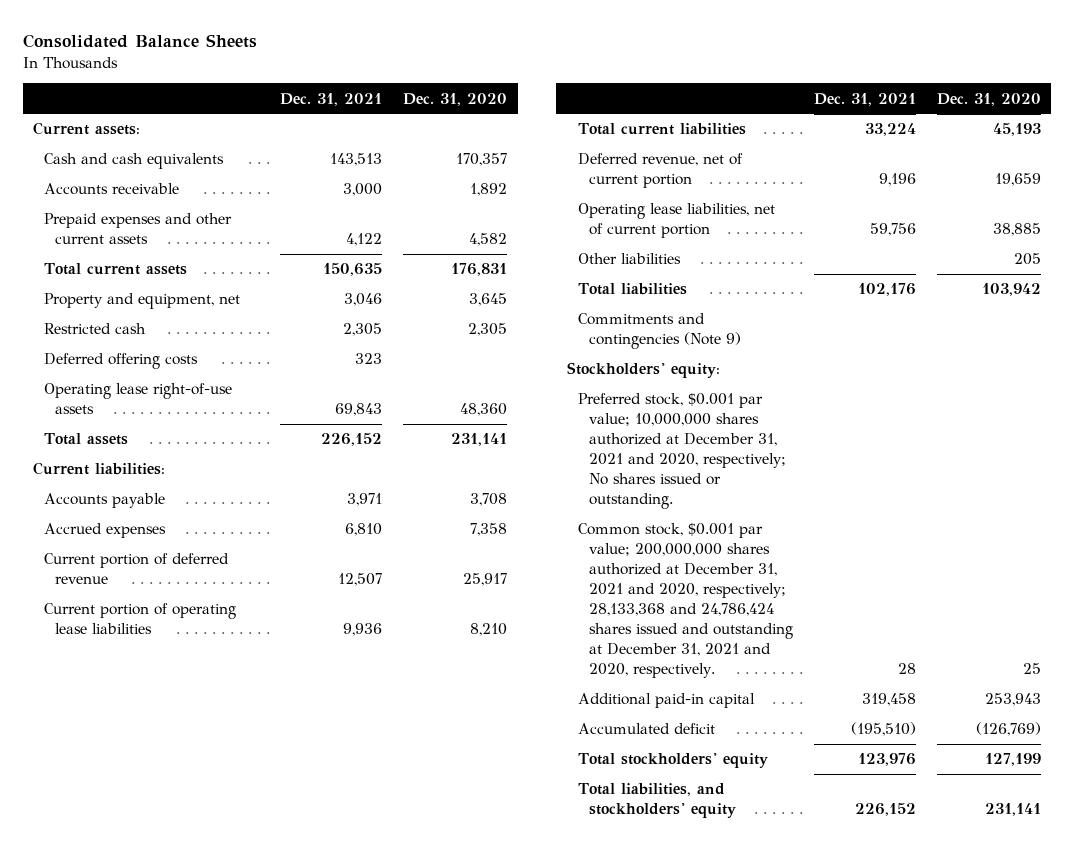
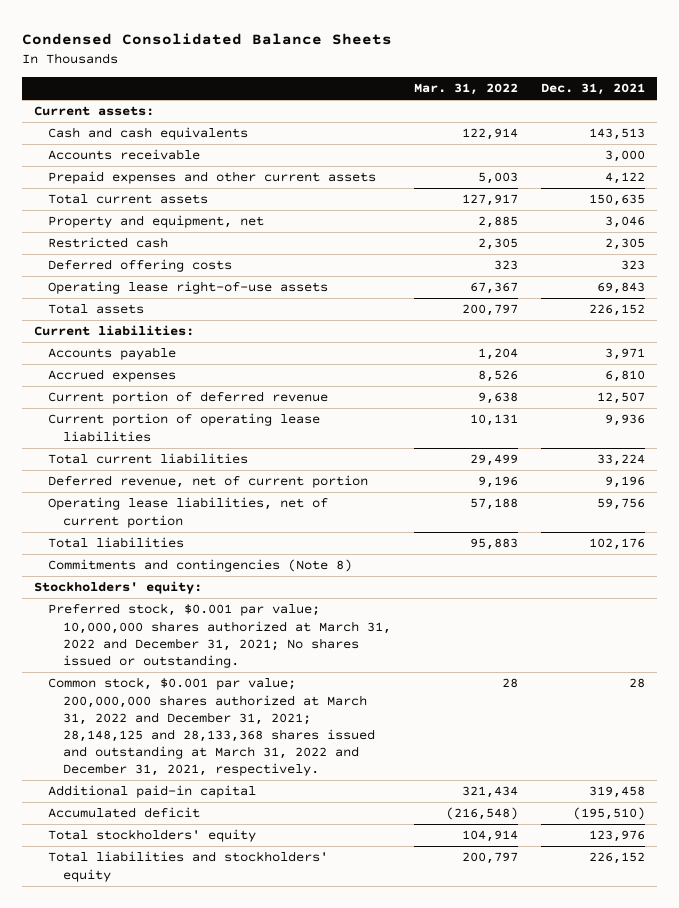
- Consolidated Balance Sheets
+ Condensed Consolidated Balance Sheets
- | Dec. 31, 2021 | Dec. 31, 2020
+ | Mar. 31, 2022 | Dec. 31, 2021
- Other liabilities | | 205
- Commitments and contingencies (Note 9)
+ Commitments and contingencies (Note 8)
- Preferred stock, $0.001 par value; 10,000,000 shares authorized at December 31, 2021 and 2020, respectively; No shares issued or outstanding.
- Common stock, $0.001 par value; 200,000,000 shares authorized at December 31, 2021 and 2020, respectively; 28,133,368 and 24,786,424 shares issued and outstanding at December 31, 2021 and 2020, respectively. | 28 | 25
+ Preferred stock, $0.001 par value; 10,000,000 shares authorized at March 31, 2022 and December 31, 2021; No shares issued or outstanding.
+ Common stock, $0.001 par value; 200,000,000 shares authorized at March 31, 2022 and December 31, 2021; 28,148,125 and 28,133,368 shares issued and outstanding at March 31, 2022 and December 31, 2021, respectively. | 28 | 28
- Total liabilities, and stockholders' equity | 226,152 | 231,141
+ Total liabilities and stockholders' equity | 200,797 | 226,152

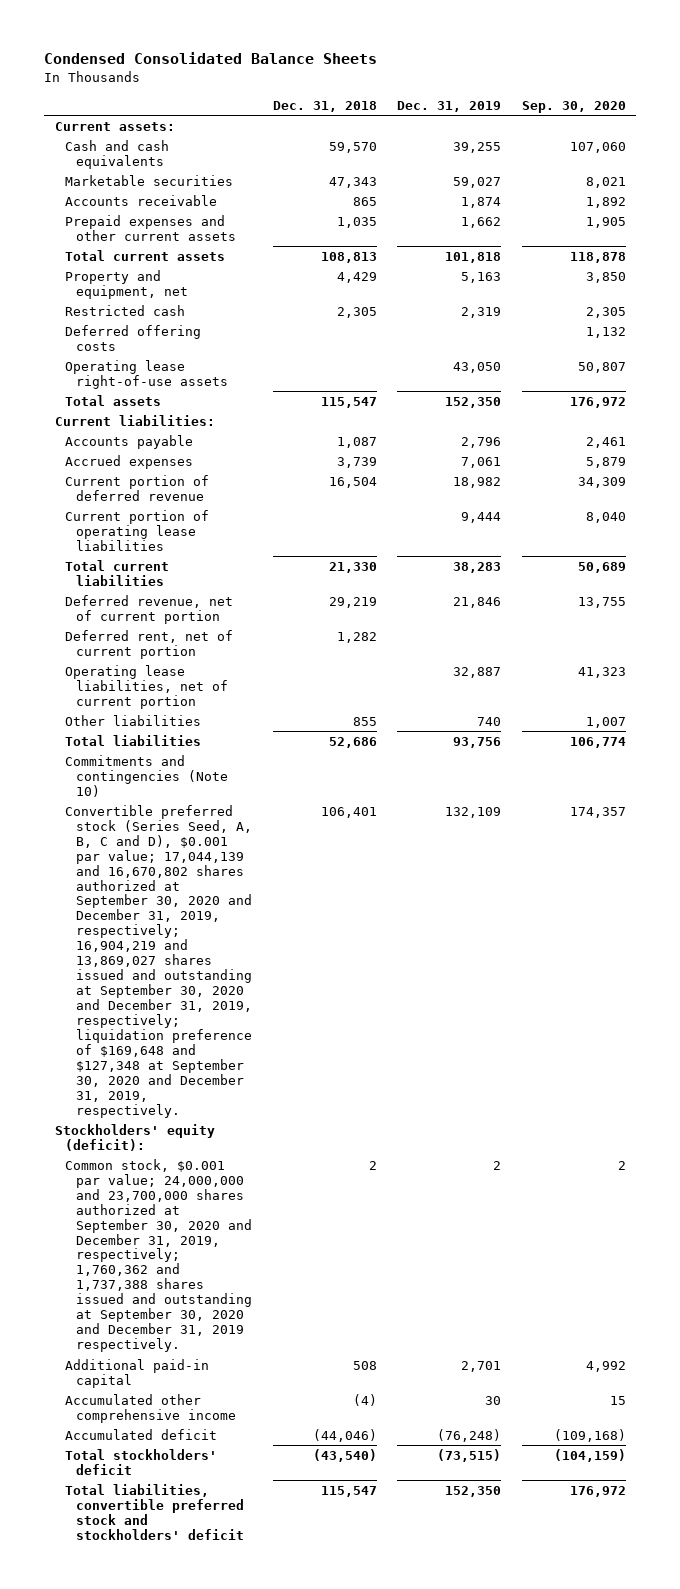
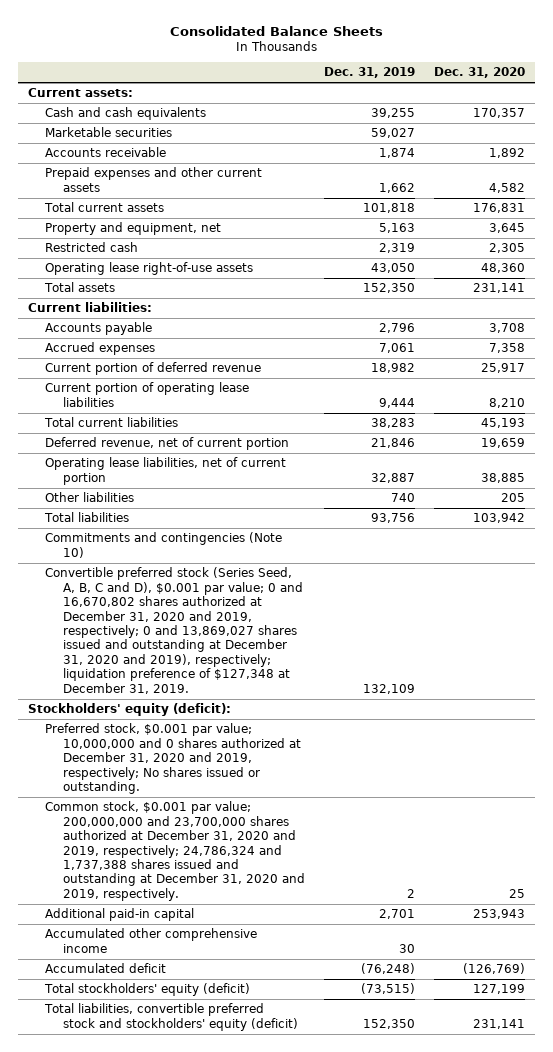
- Condensed Consolidated Balance Sheets
+ Consolidated Balance Sheets
- | Dec. 31, 2018 | Dec. 31, 2019 | Sep. 30, 2020
+ | Dec. 31, 2019 | Dec. 31, 2020
- Deferred offering costs | | | 1,132
- Deferred rent, net of current portion | 1,282 | |
- Convertible preferred stock (Series Seed, A, B, C and D), $0.001 par value; 17,044,139 and 16,670,802 shares authorized at September 30, 2020 and December 31, 2019, respectively; 16,904,219 and 13,869,027 shares issued and outstanding at September 30, 2020 and December 31, 2019, respectively; liquidation preference of $169,648 and $127,348 at September 30, 2020 and December 31, 2019, respectively. | 106,401 | 132,109 | 174,357
+ Convertible preferred stock (Series Seed, A, B, C and D), $0.001 par value; 0 and 16,670,802 shares authorized at December 31, 2020 and 2019, respectively; 0 and 13,869,027 shares issued and outstanding at December 31, 2020 and 2019), respectively; liquidation preference of $127,348 at December 31, 2019. | 132,109 |
- Common stock, $0.001 par value; 24,000,000 and 23,700,000 shares authorized at September 30, 2020 and December 31, 2019, respectively; 1,760,362 and 1,737,388 shares issued and outstanding at September 30, 2020 and December 31, 2019 respectively. | 2 | 2 | 2
+ Preferred stock, $0.001 par value; 10,000,000 and 0 shares authorized at December 31, 2020 and 2019, respectively; No shares issued or outstanding.
+ Common stock, $0.001 par value; 200,000,000 and 23,700,000 shares authorized at December 31, 2020 and 2019, respectively; 24,786,324 and 1,737,388 shares issued and outstanding at December 31, 2020 and 2019, respectively. | 2 | 25
- Total stockholders' deficit | (43,540) | (73,515) | (104,159)
- Total liabilities, convertible preferred stock and stockholders' deficit | 115,547 | 152,350 | 176,972
+ Total stockholders' equity (deficit) | (73,515) | 127,199
+ Total liabilities, convertible preferred stock and stockholders' equity (deficit) | 152,350 | 231,141

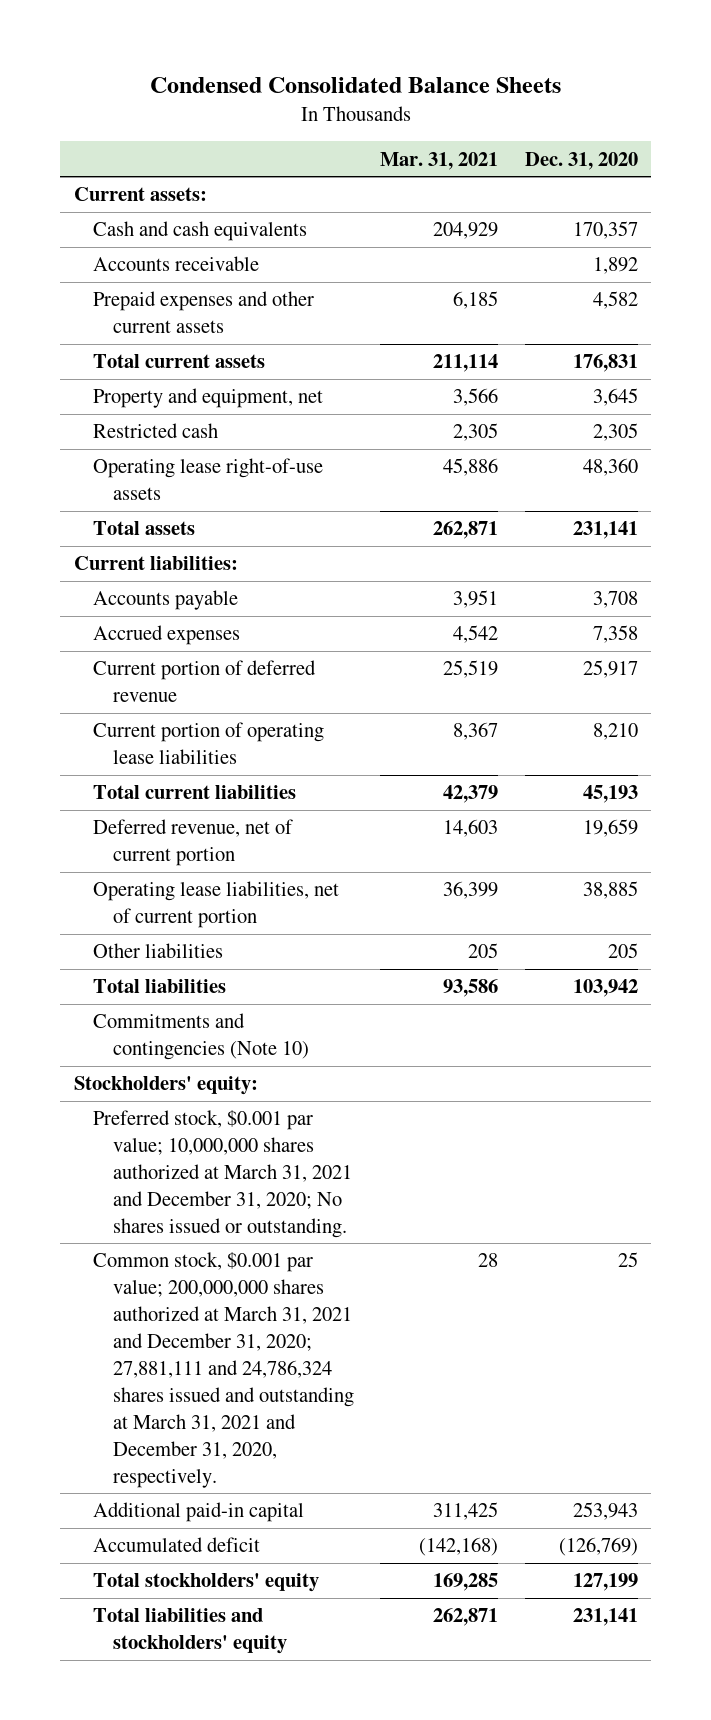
- Consolidated Balance Sheets
+ Condensed Consolidated Balance Sheets
- | Dec. 31, 2019 | Dec. 31, 2020
+ | Mar. 31, 2021 | Dec. 31, 2020
- Marketable securities | 59,027 |
- Convertible preferred stock (Series Seed, A, B, C and D), $0.001 par value; 0 and 16,670,802 shares authorized at December 31, 2020 and 2019, respectively; 0 and 13,869,027 shares issued and outstanding at December 31, 2020 and 2019), respectively; liquidation preference of $127,348 at December 31, 2019. | 132,109 |
- Stockholders' equity (deficit):
- Preferred stock, $0.001 par value; 10,000,000 and 0 shares authorized at December 31, 2020 and 2019, respectively; No shares issued or outstanding.
- Common stock, $0.001 par value; 200,000,000 and 23,700,000 shares authorized at December 31, 2020 and 2019, respectively; 24,786,324 and 1,737,388 shares issued and outstanding at December 31, 2020 and 2019, respectively. | 2 | 25
+ Stockholders' equity:
+ Preferred stock, $0.001 par value; 10,000,000 shares authorized at March 31, 2021 and December 31, 2020; No shares issued or outstanding.
+ Common stock, $0.001 par value; 200,000,000 shares authorized at March 31, 2021 and December 31, 2020; 27,881,111 and 24,786,324 shares issued and outstanding at March 31, 2021 and December 31, 2020, respectively. | 28 | 25
- Accumulated other comprehensive income | 30 |
- Total stockholders' equity (deficit) | (73,515) | 127,199
- Total liabilities, convertible preferred stock and stockholders' equity (deficit) | 152,350 | 231,141
+ Total stockholders' equity | 169,285 | 127,199
+ Total liabilities and stockholders' equity | 262,871 | 231,141

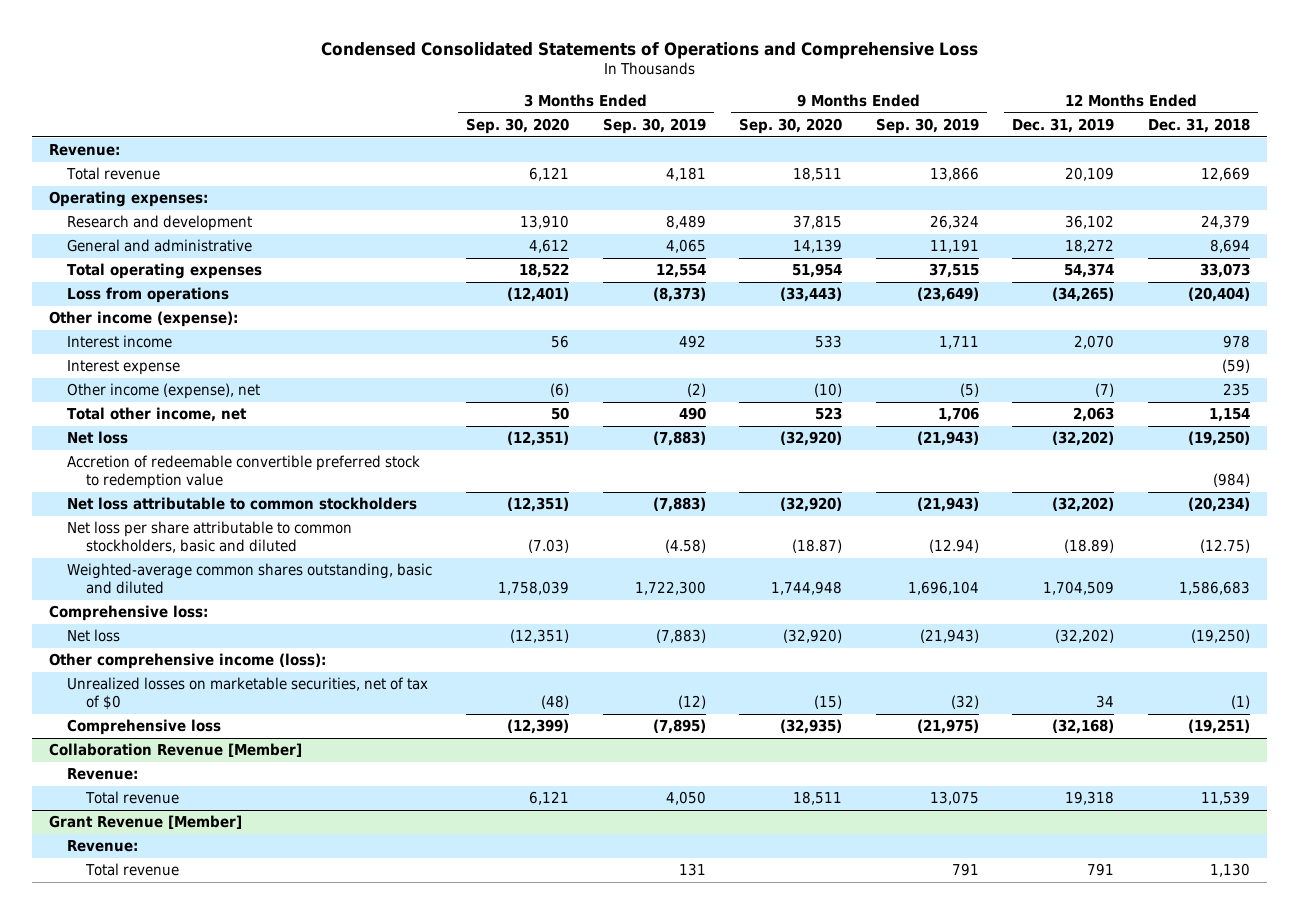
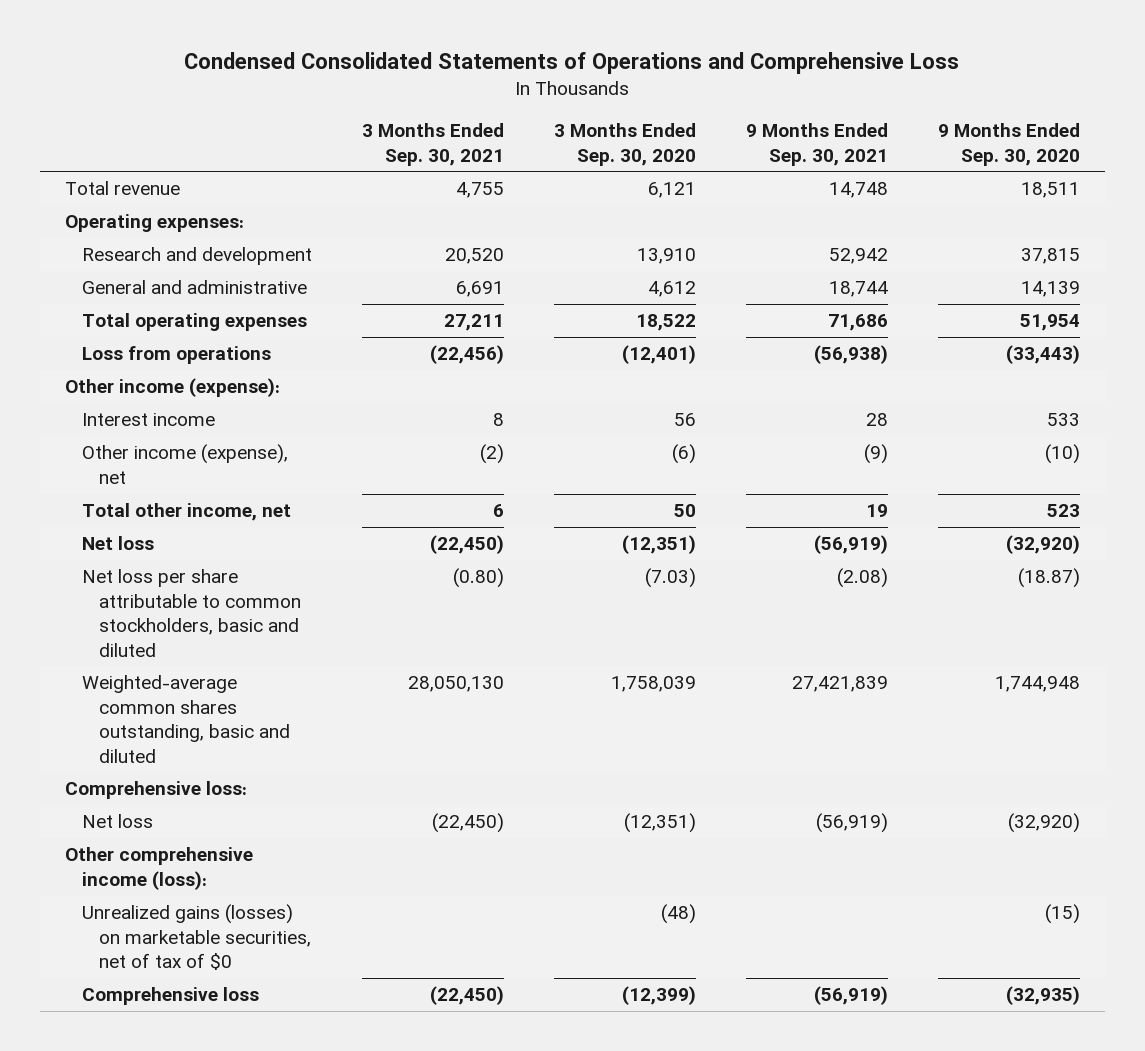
- | 3 Months Ended Sep. 30, 2020 | 3 Months Ended Sep. 30, 2019 | 9 Months Ended Sep. 30, 2020 | 9 Months Ended Sep. 30, 2019 | 12 Months Ended Dec. 31, 2019 | 12 Months Ended Dec. 31, 2018
+ | 3 Months Ended Sep. 30, 2021 | 3 Months Ended Sep. 30, 2020 | 9 Months Ended Sep. 30, 2021 | 9 Months Ended Sep. 30, 2020
- Revenue:
- Interest expense | | | | | | (59)
- Accretion of redeemable convertible preferred stock to redemption value | | | | | | (984)
- Net loss attributable to common stockholders | (12,351) | (7,883) | (32,920) | (21,943) | (32,202) | (20,234)
- Unrealized losses on marketable securities, net of tax of $0 | (48) | (12) | (15) | (32) | 34 | (1)
+ Unrealized gains (losses) on marketable securities, net of tax of $0 | | (48) | | (15)
- Collaboration Revenue [Member]
- Revenue:
- Total revenue | 6,121 | 4,050 | 18,511 | 13,075 | 19,318 | 11,539
- Grant Revenue [Member]
- Revenue:
- Total revenue | | 131 | | 791 | 791 | 1,130

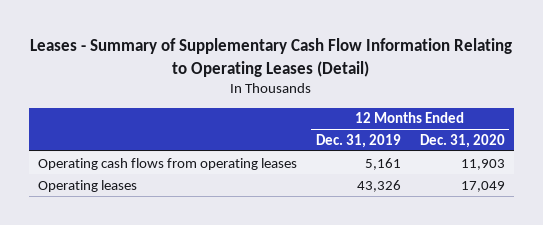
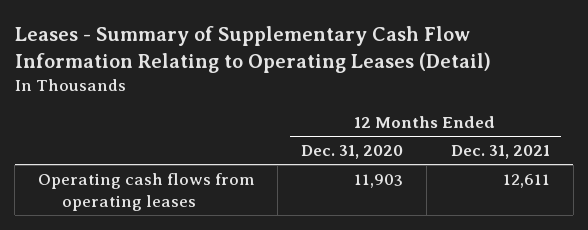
- | 12 Months Ended Dec. 31, 2019 | 12 Months Ended Dec. 31, 2020
+ | 12 Months Ended Dec. 31, 2020 | 12 Months Ended Dec. 31, 2021
- Operating leases | 43,326 | 17,049

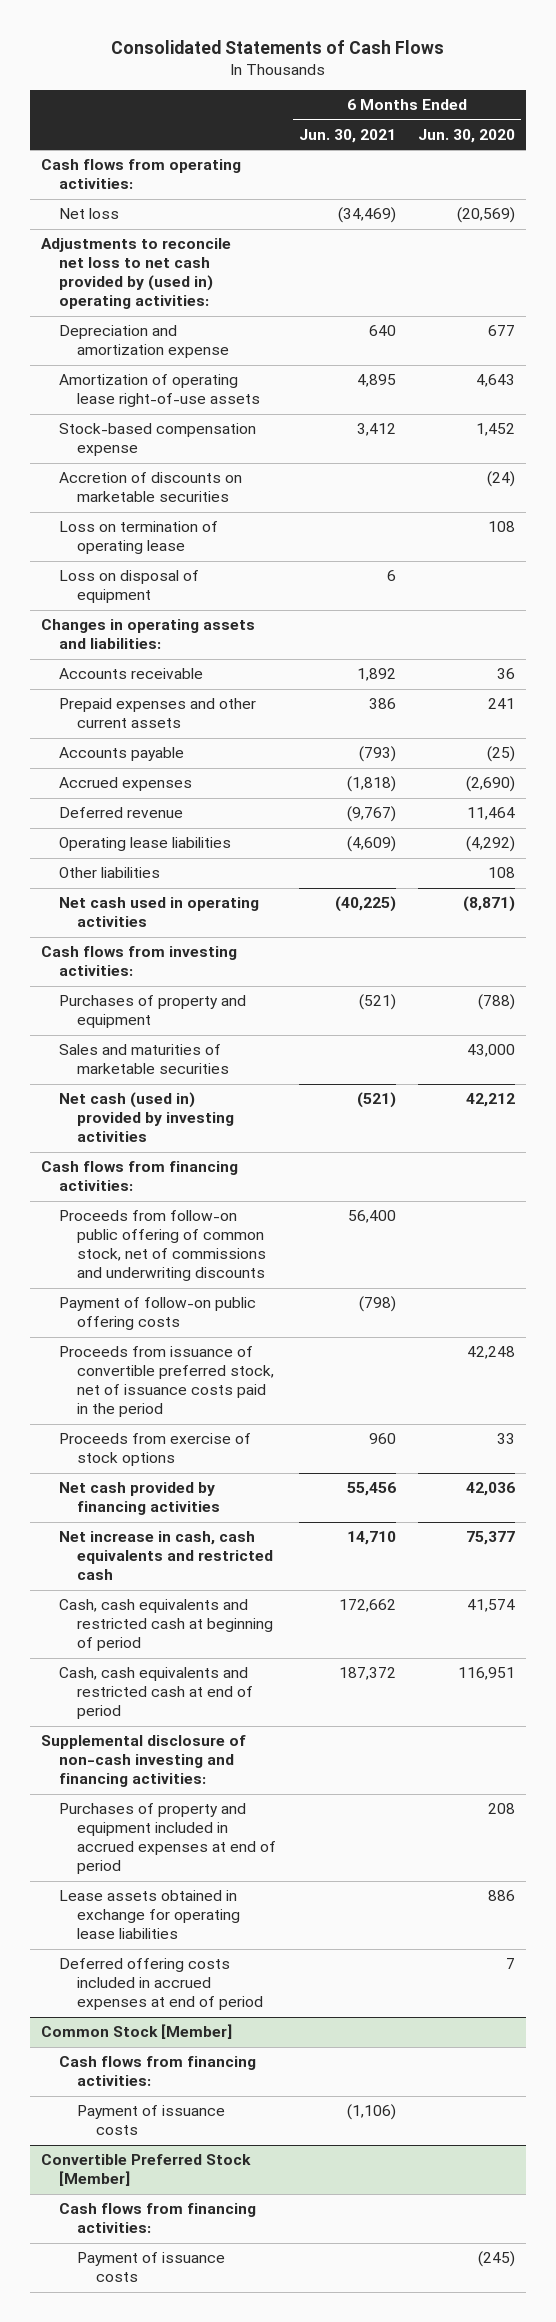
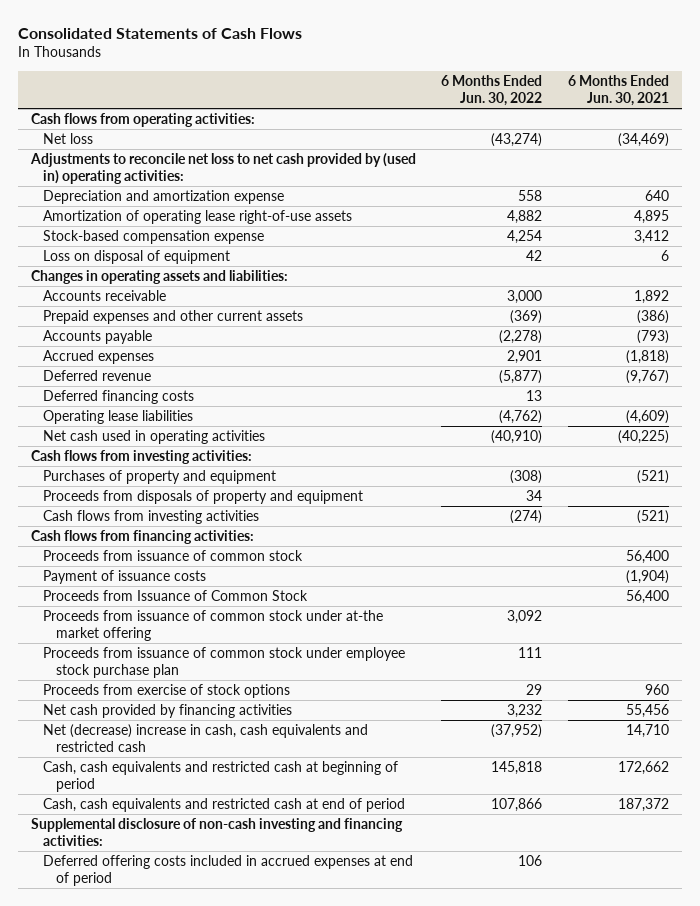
- | 6 Months Ended Jun. 30, 2021 | 6 Months Ended Jun. 30, 2020
+ | 6 Months Ended Jun. 30, 2022 | 6 Months Ended Jun. 30, 2021
- Accretion of discounts on marketable securities | | (24)
- Loss on termination of operating lease | | 108
- Prepaid expenses and other current assets | 386 | 241
+ Prepaid expenses and other current assets | (369) | (386)
+ Deferred financing costs | 13 |
- Other liabilities | | 108
- Sales and maturities of marketable securities | | 43,000
- Net cash (used in) provided by investing activities | (521) | 42,212
+ Proceeds from disposals of property and equipment | 34 |
+ Cash flows from investing activities | (274) | (521)
- Proceeds from follow-on public offering of common stock, net of commissions and underwriting discounts | 56,400 |
- Payment of follow-on public offering costs | (798) |
- Proceeds from issuance of convertible preferred stock, net of issuance costs paid in the period | | 42,248
+ Proceeds from issuance of common stock | | 56,400
+ Payment of issuance costs | | (1,904)
+ Proceeds from Issuance of Common Stock | | 56,400
+ Proceeds from issuance of common stock under at-the market offering | 3,092 |
+ Proceeds from issuance of common stock under employee stock purchase plan | 111 |
- Net increase in cash, cash equivalents and restricted cash | 14,710 | 75,377
+ Net (decrease) increase in cash, cash equivalents and restricted cash | (37,952) | 14,710
- Purchases of property and equipment included in accrued expenses at end of period | | 208
- Lease assets obtained in exchange for operating lease liabilities | | 886
- Common Stock [Member]
- Cash flows from financing activities:
- Payment of issuance costs | (1,106) |
- Convertible Preferred Stock [Member]
- Cash flows from financing activities:
- Payment of issuance costs | | (245)

